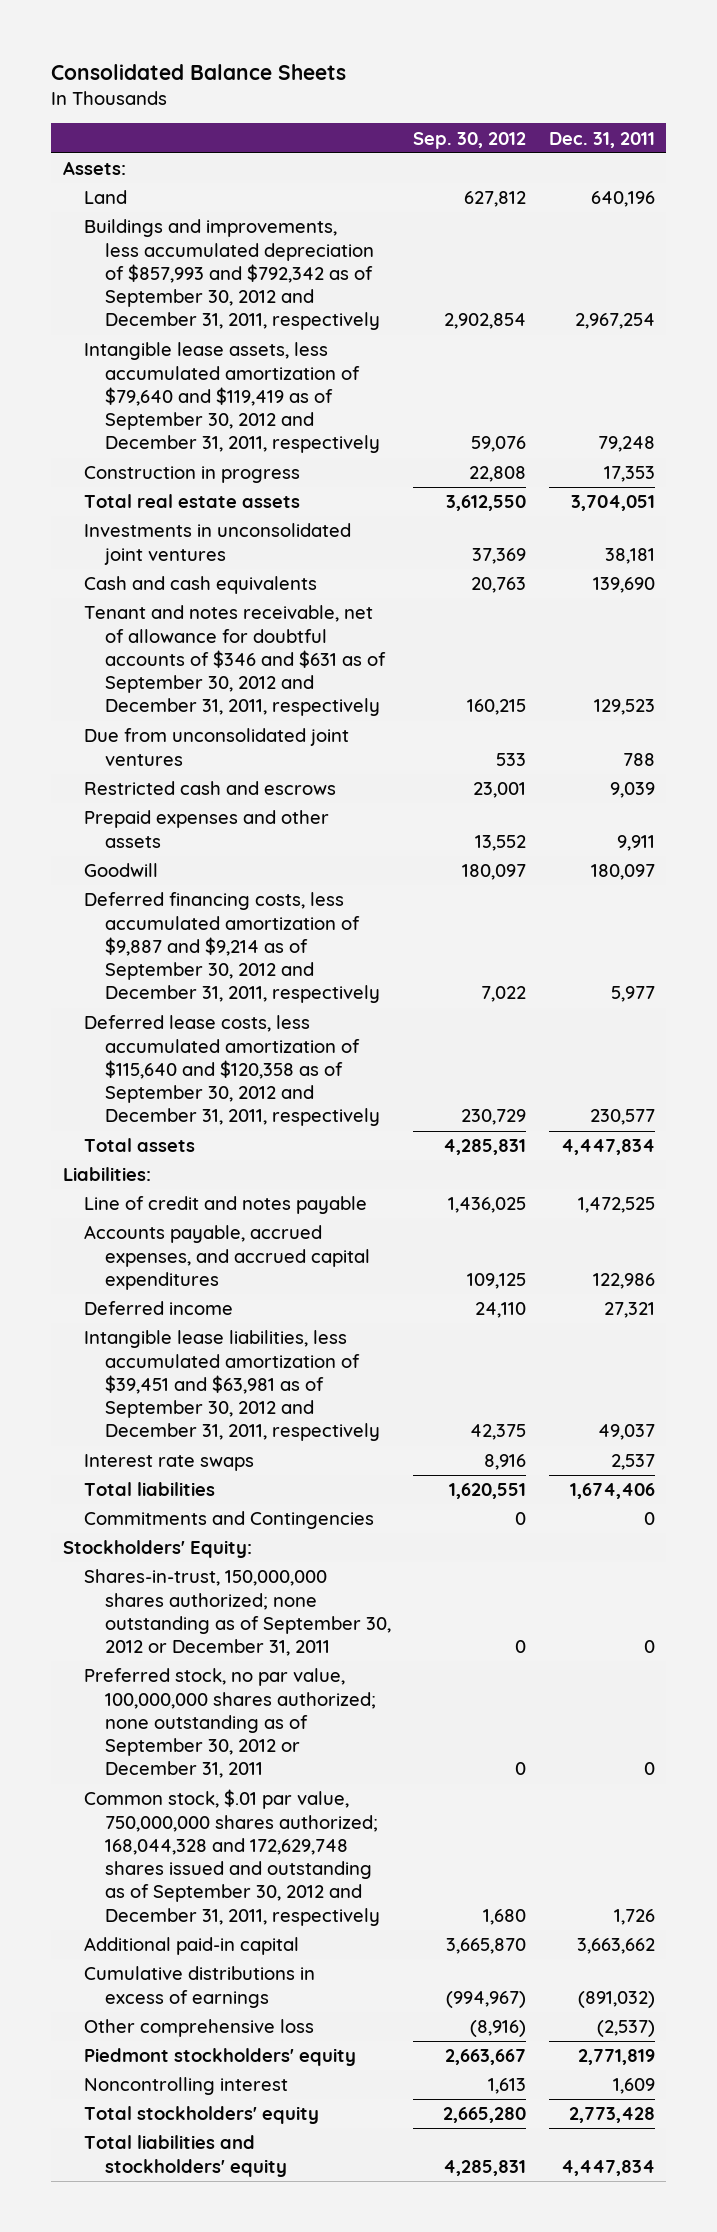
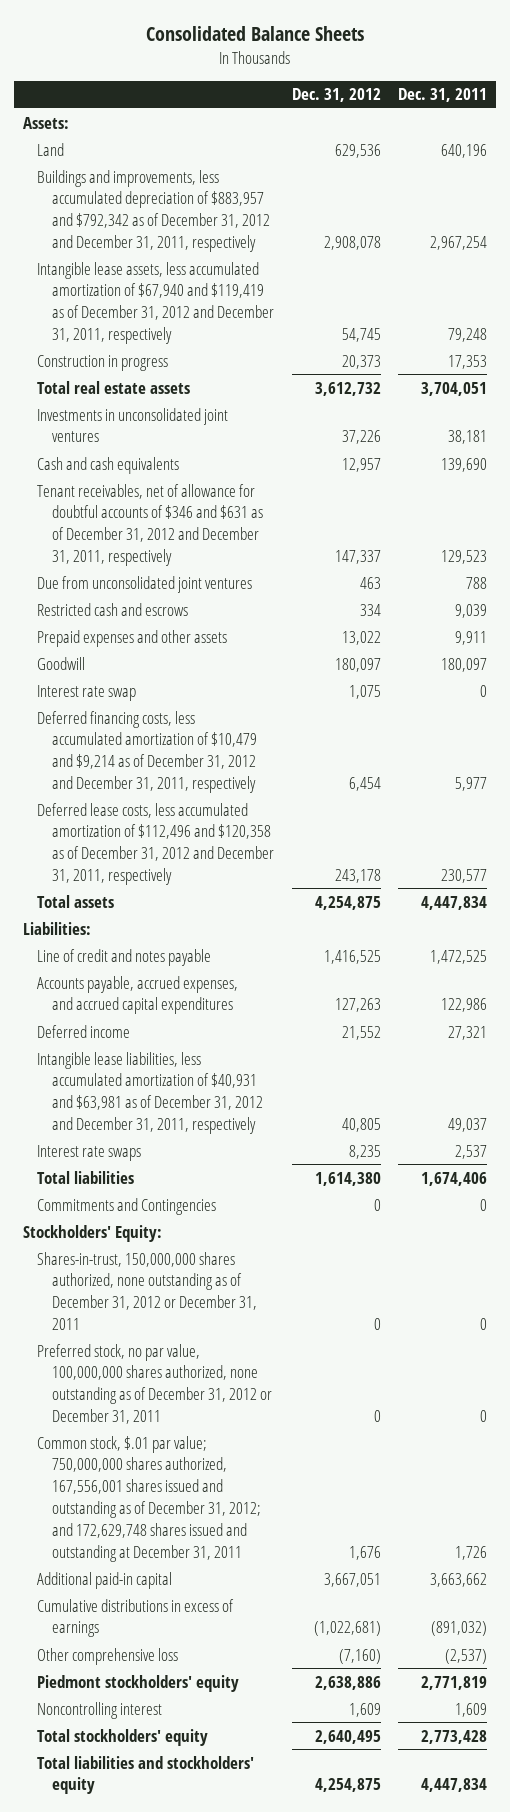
- | Sep. 30, 2012 | Dec. 31, 2011
+ | Dec. 31, 2012 | Dec. 31, 2011
- Buildings and improvements, less accumulated depreciation of $857,993 and $792,342 as of September 30, 2012 and December 31, 2011, respectively | 2,902,854 | 2,967,254
- Intangible lease assets, less accumulated amortization of $79,640 and $119,419 as of September 30, 2012 and December 31, 2011, respectively | 59,076 | 79,248
+ Buildings and improvements, less accumulated depreciation of $883,957 and $792,342 as of December 31, 2012 and December 31, 2011, respectively | 2,908,078 | 2,967,254
+ Intangible lease assets, less accumulated amortization of $67,940 and $119,419 as of December 31, 2012 and December 31, 2011, respectively | 54,745 | 79,248
- Tenant and notes receivable, net of allowance for doubtful accounts of $346 and $631 as of September 30, 2012 and December 31, 2011, respectively | 160,215 | 129,523
+ Tenant receivables, net of allowance for doubtful accounts of $346 and $631 as of December 31, 2012 and December 31, 2011, respectively | 147,337 | 129,523
- Deferred financing costs, less accumulated amortization of $9,887 and $9,214 as of September 30, 2012 and December 31, 2011, respectively | 7,022 | 5,977
- Deferred lease costs, less accumulated amortization of $115,640 and $120,358 as of September 30, 2012 and December 31, 2011, respectively | 230,729 | 230,577
+ Interest rate swap | 1,075 | 0
+ Deferred financing costs, less accumulated amortization of $10,479 and $9,214 as of December 31, 2012 and December 31, 2011, respectively | 6,454 | 5,977
+ Deferred lease costs, less accumulated amortization of $112,496 and $120,358 as of December 31, 2012 and December 31, 2011, respectively | 243,178 | 230,577
- Intangible lease liabilities, less accumulated amortization of $39,451 and $63,981 as of September 30, 2012 and December 31, 2011, respectively | 42,375 | 49,037
+ Intangible lease liabilities, less accumulated amortization of $40,931 and $63,981 as of December 31, 2012 and December 31, 2011, respectively | 40,805 | 49,037
- Shares-in-trust, 150,000,000 shares authorized; none outstanding as of September 30, 2012 or December 31, 2011 | 0 | 0
- Preferred stock, no par value, 100,000,000 shares authorized; none outstanding as of September 30, 2012 or December 31, 2011 | 0 | 0
- Common stock, $.01 par value, 750,000,000 shares authorized; 168,044,328 and 172,629,748 shares issued and outstanding as of September 30, 2012 and December 31, 2011, respectively | 1,680 | 1,726
+ Shares-in-trust, 150,000,000 shares authorized, none outstanding as of December 31, 2012 or December 31, 2011 | 0 | 0
+ Preferred stock, no par value, 100,000,000 shares authorized, none outstanding as of December 31, 2012 or December 31, 2011 | 0 | 0
+ Common stock, $.01 par value; 750,000,000 shares authorized, 167,556,001 shares issued and outstanding as of December 31, 2012; and 172,629,748 shares issued and outstanding at December 31, 2011 | 1,676 | 1,726

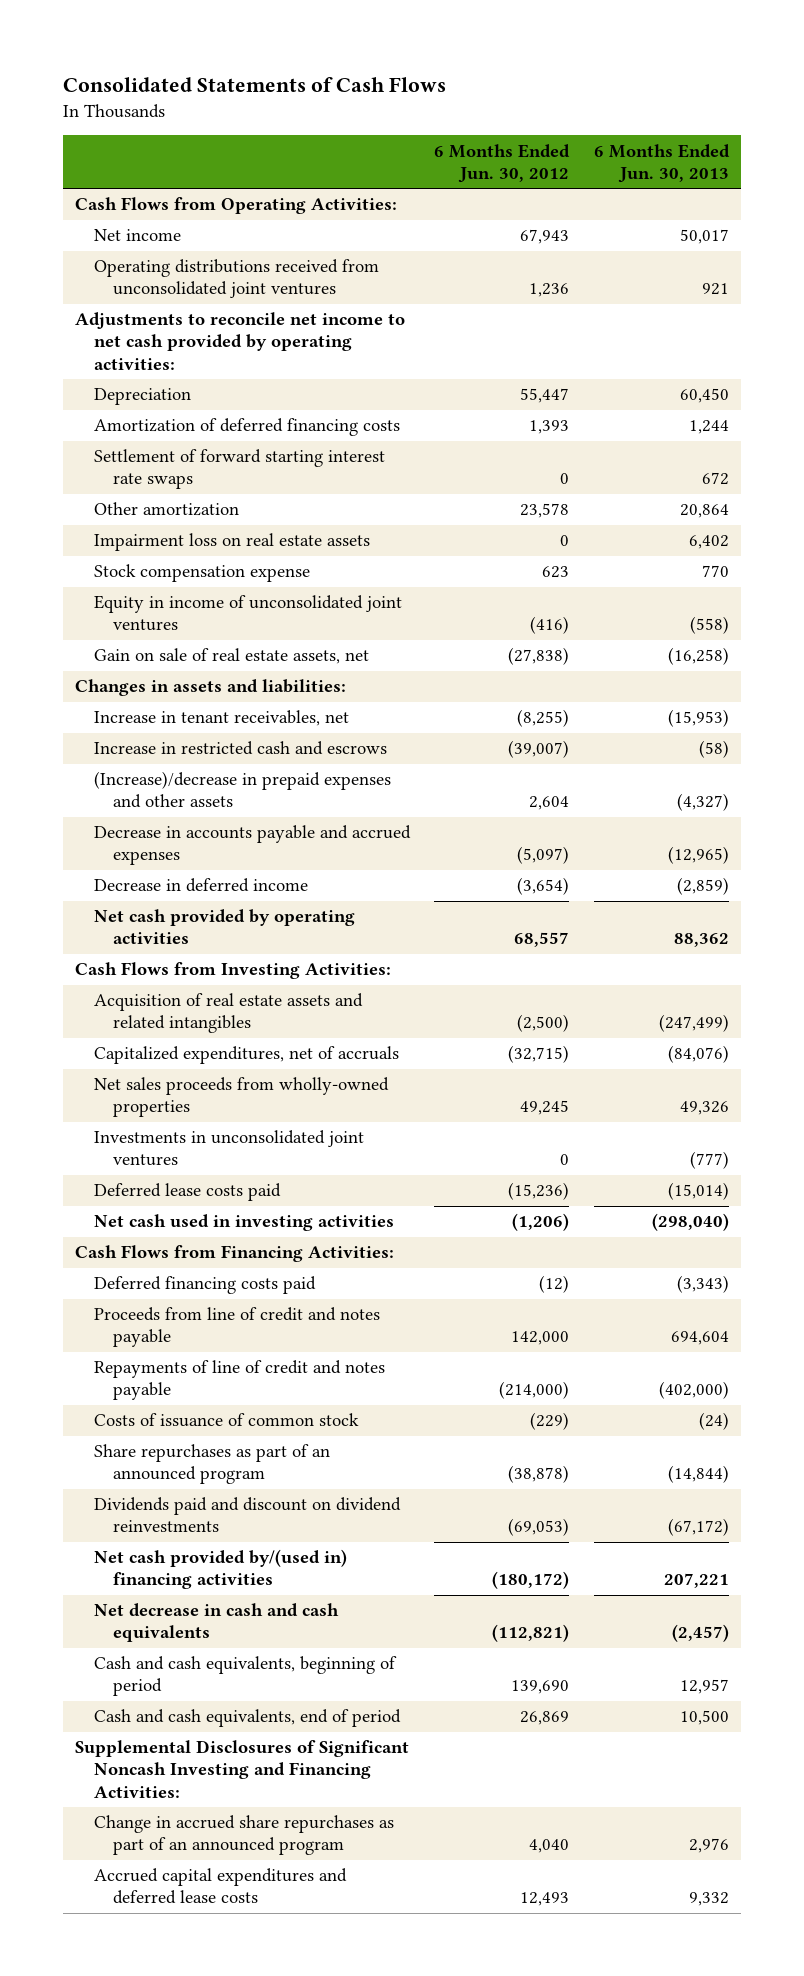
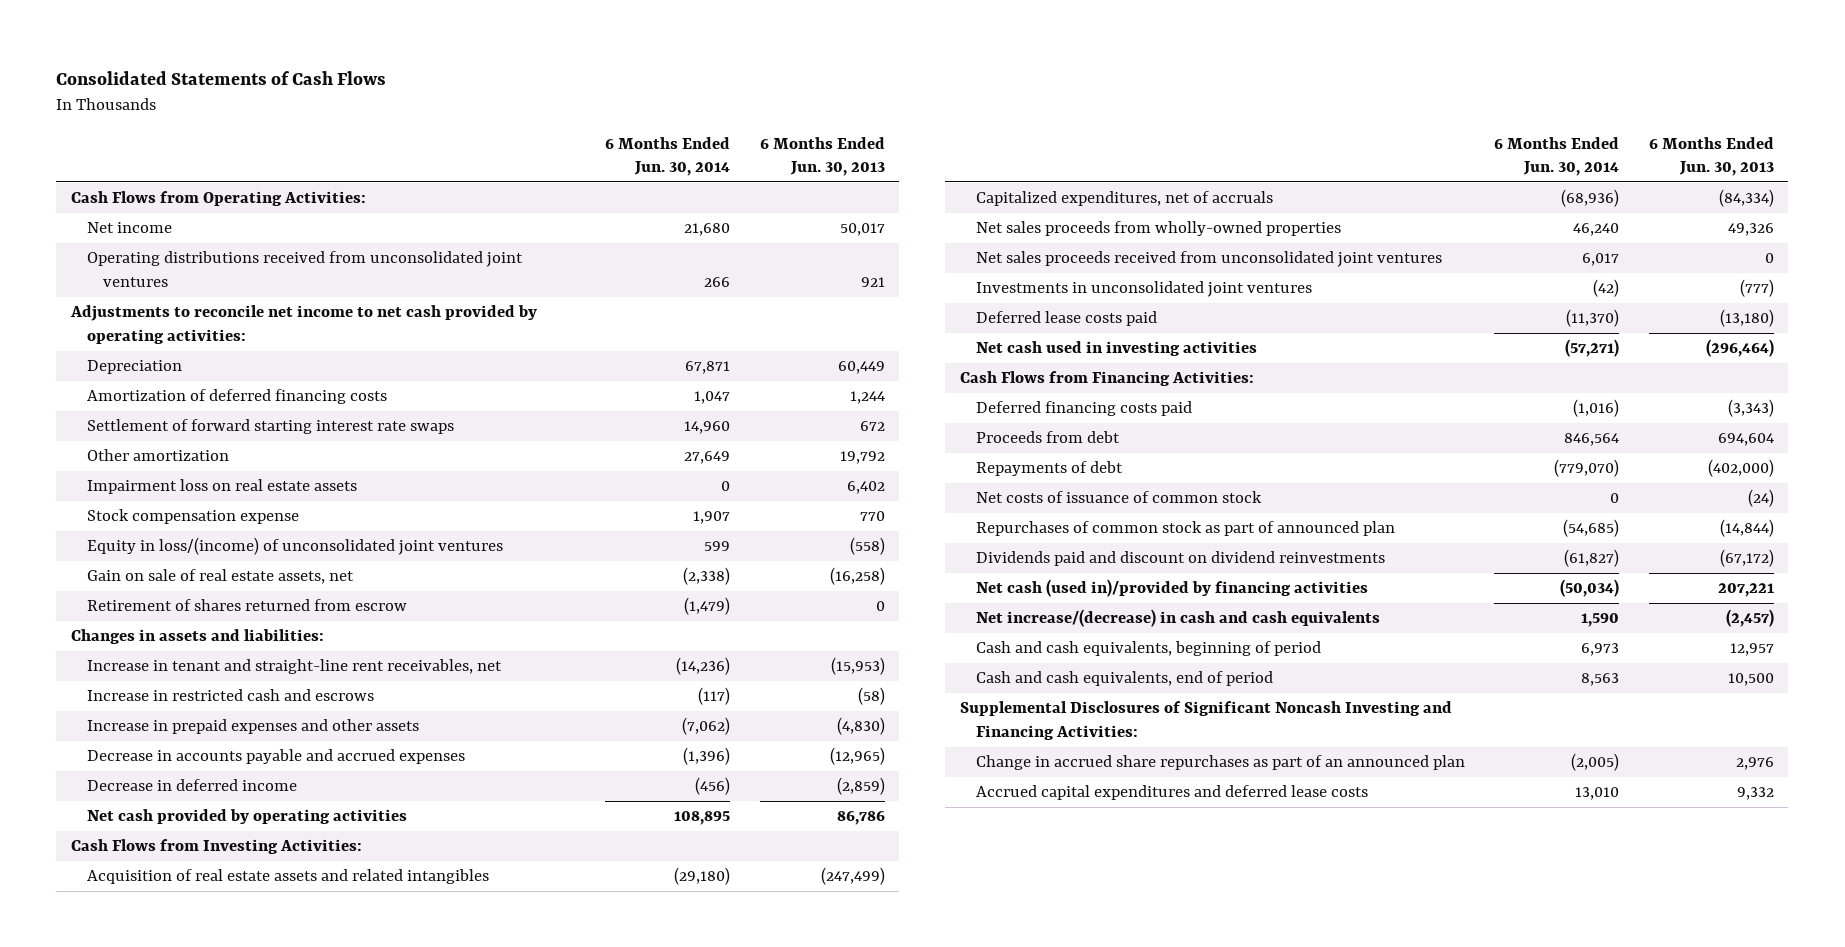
- | 6 Months Ended Jun. 30, 2012 | 6 Months Ended Jun. 30, 2013
+ | 6 Months Ended Jun. 30, 2014 | 6 Months Ended Jun. 30, 2013
- Depreciation | 55,447 | 60,450
+ Depreciation | 67,871 | 60,449
- Other amortization | 23,578 | 20,864
+ Other amortization | 27,649 | 19,792
- Equity in income of unconsolidated joint ventures | (416) | (558)
+ Equity in loss/(income) of unconsolidated joint ventures | 599 | (558)
+ Retirement of shares returned from escrow | (1,479) | 0
- Increase in tenant receivables, net | (8,255) | (15,953)
+ Increase in tenant and straight-line rent receivables, net | (14,236) | (15,953)
- (Increase)/decrease in prepaid expenses and other assets | 2,604 | (4,327)
+ Increase in prepaid expenses and other assets | (7,062) | (4,830)
- Net cash provided by operating activities | 68,557 | 88,362
+ Net cash provided by operating activities | 108,895 | 86,786
- Capitalized expenditures, net of accruals | (32,715) | (84,076)
+ Capitalized expenditures, net of accruals | (68,936) | (84,334)
+ Net sales proceeds received from unconsolidated joint ventures | 6,017 | 0
- Deferred lease costs paid | (15,236) | (15,014)
- Net cash used in investing activities | (1,206) | (298,040)
+ Deferred lease costs paid | (11,370) | (13,180)
+ Net cash used in investing activities | (57,271) | (296,464)
- Proceeds from line of credit and notes payable | 142,000 | 694,604
- Repayments of line of credit and notes payable | (214,000) | (402,000)
- Costs of issuance of common stock | (229) | (24)
- Share repurchases as part of an announced program | (38,878) | (14,844)
+ Proceeds from debt | 846,564 | 694,604
+ Repayments of debt | (779,070) | (402,000)
+ Net costs of issuance of common stock | 0 | (24)
+ Repurchases of common stock as part of announced plan | (54,685) | (14,844)
- Net cash provided by/(used in) financing activities | (180,172) | 207,221
- Net decrease in cash and cash equivalents | (112,821) | (2,457)
+ Net cash (used in)/provided by financing activities | (50,034) | 207,221
+ Net increase/(decrease) in cash and cash equivalents | 1,590 | (2,457)
- Change in accrued share repurchases as part of an announced program | 4,040 | 2,976
+ Change in accrued share repurchases as part of an announced plan | (2,005) | 2,976

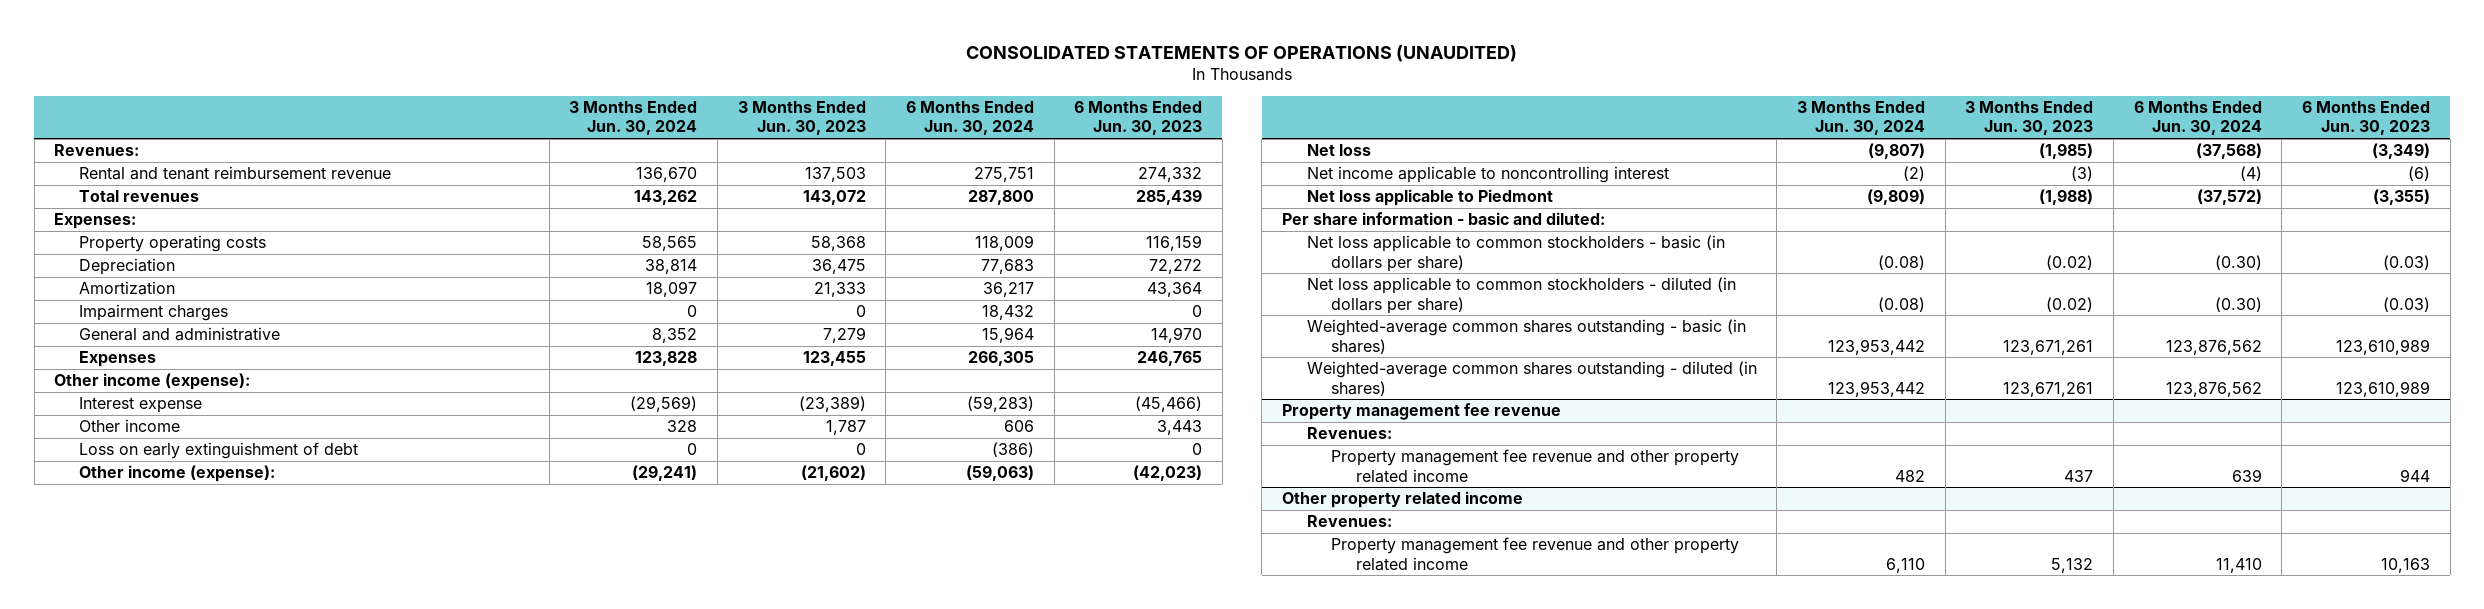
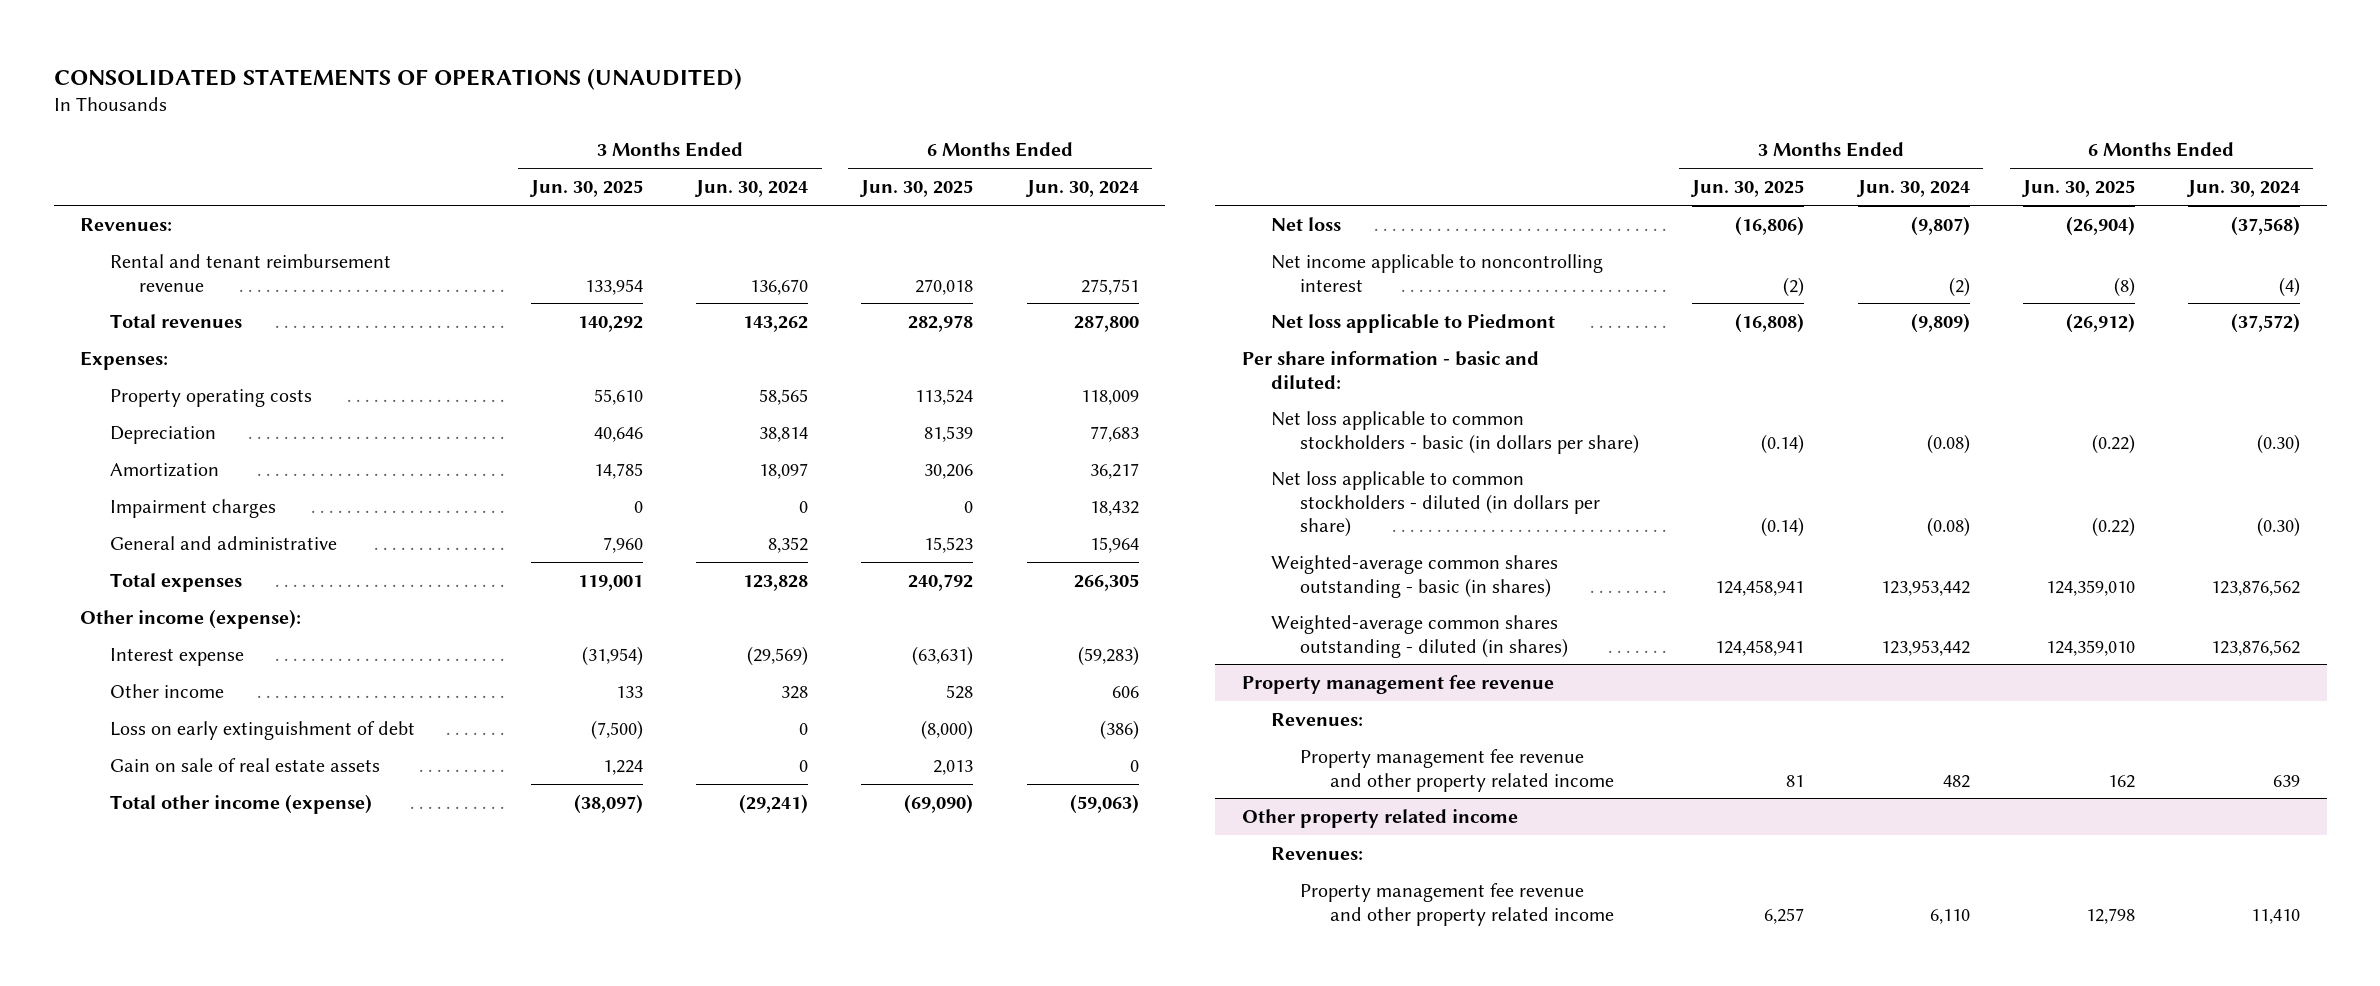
- | 3 Months Ended Jun. 30, 2024 | 3 Months Ended Jun. 30, 2023 | 6 Months Ended Jun. 30, 2024 | 6 Months Ended Jun. 30, 2023
+ | 3 Months Ended Jun. 30, 2025 | 3 Months Ended Jun. 30, 2024 | 6 Months Ended Jun. 30, 2025 | 6 Months Ended Jun. 30, 2024
- Expenses | 123,828 | 123,455 | 266,305 | 246,765
+ Total expenses | 119,001 | 123,828 | 240,792 | 266,305
- Other income (expense): | (29,241) | (21,602) | (59,063) | (42,023)
+ Gain on sale of real estate assets | 1,224 | 0 | 2,013 | 0
+ Total other income (expense) | (38,097) | (29,241) | (69,090) | (59,063)

